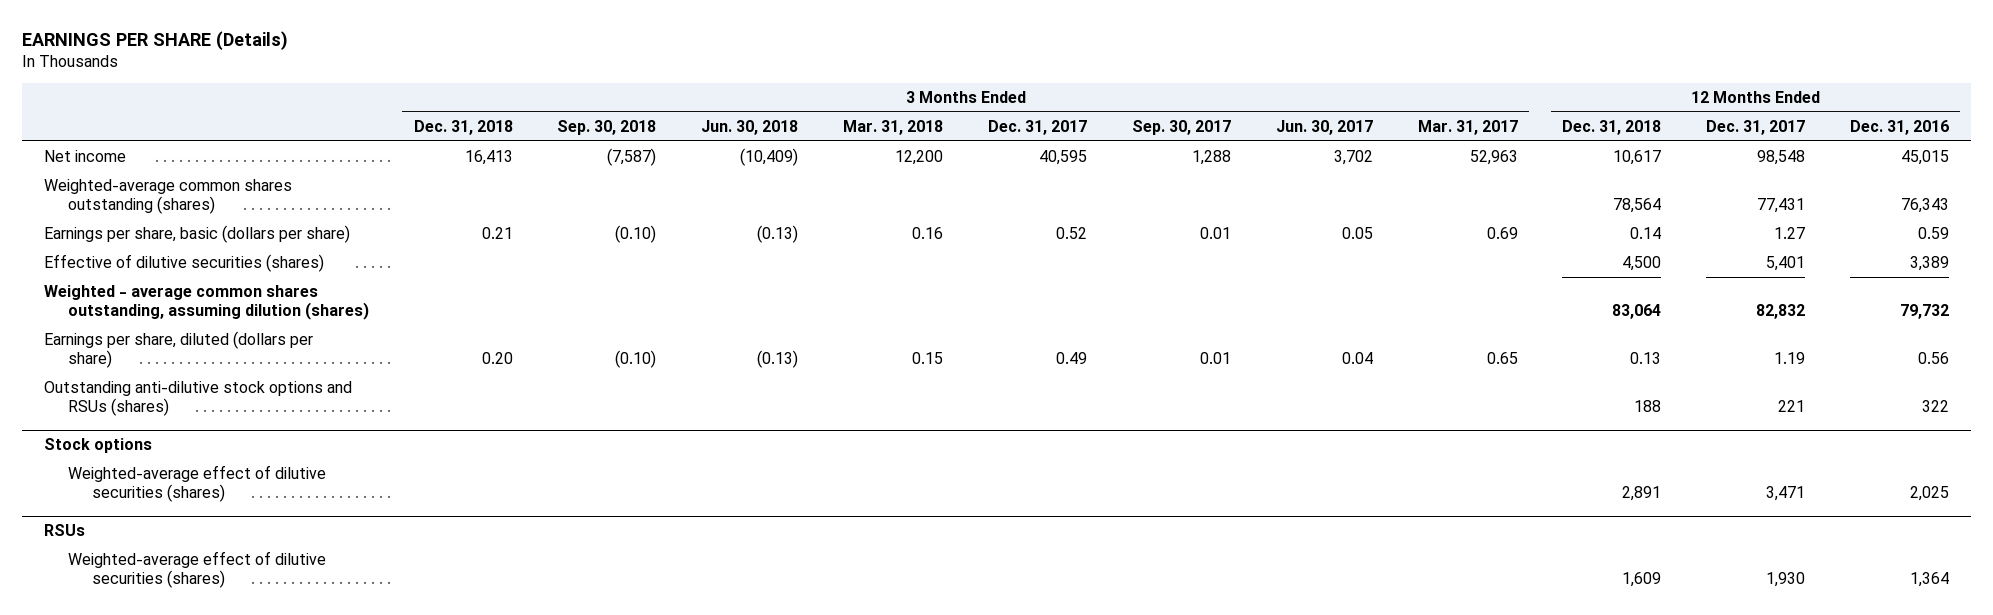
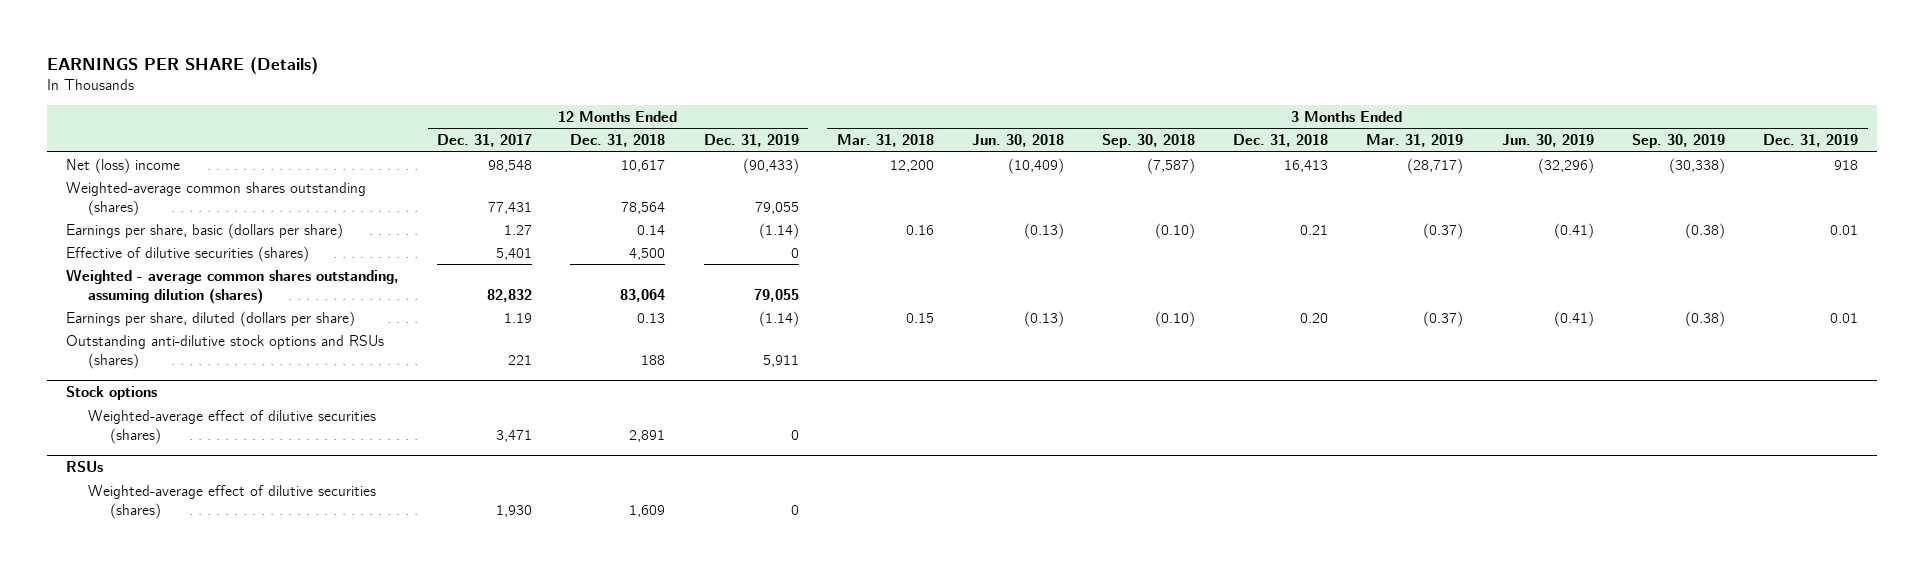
- | 3 Months Ended Dec. 31, 2018 | 3 Months Ended Sep. 30, 2018 | 3 Months Ended Jun. 30, 2018 | 3 Months Ended Mar. 31, 2018 | 3 Months Ended Dec. 31, 2017 | 3 Months Ended Sep. 30, 2017 | 3 Months Ended Jun. 30, 2017 | 3 Months Ended Mar. 31, 2017 | 12 Months Ended Dec. 31, 2018 | 12 Months Ended Dec. 31, 2017 | 12 Months Ended Dec. 31, 2016
+ | 12 Months Ended Dec. 31, 2017 | 12 Months Ended Dec. 31, 2018 | 12 Months Ended Dec. 31, 2019 | 3 Months Ended Mar. 31, 2018 | 3 Months Ended Jun. 30, 2018 | 3 Months Ended Sep. 30, 2018 | 3 Months Ended Dec. 31, 2018 | 3 Months Ended Mar. 31, 2019 | 3 Months Ended Jun. 30, 2019 | 3 Months Ended Sep. 30, 2019 | 3 Months Ended Dec. 31, 2019
- Net income | 16,413 | (7,587) | (10,409) | 12,200 | 40,595 | 1,288 | 3,702 | 52,963 | 10,617 | 98,548 | 45,015
+ Net (loss) income | 98,548 | 10,617 | (90,433) | 12,200 | (10,409) | (7,587) | 16,413 | (28,717) | (32,296) | (30,338) | 918

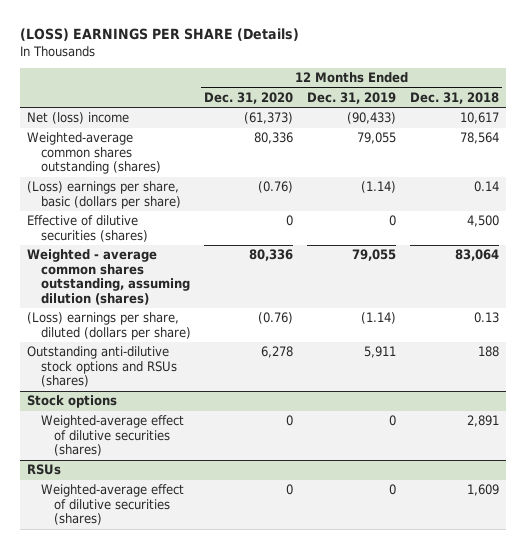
- EARNINGS PER SHARE (Details)
+ (LOSS) EARNINGS PER SHARE (Details)
- | 12 Months Ended Dec. 31, 2017 | 12 Months Ended Dec. 31, 2018 | 12 Months Ended Dec. 31, 2019 | 3 Months Ended Mar. 31, 2018 | 3 Months Ended Jun. 30, 2018 | 3 Months Ended Sep. 30, 2018 | 3 Months Ended Dec. 31, 2018 | 3 Months Ended Mar. 31, 2019 | 3 Months Ended Jun. 30, 2019 | 3 Months Ended Sep. 30, 2019 | 3 Months Ended Dec. 31, 2019
+ | 12 Months Ended Dec. 31, 2020 | 12 Months Ended Dec. 31, 2019 | 12 Months Ended Dec. 31, 2018
- Earnings per share, basic (dollars per share) | 1.27 | 0.14 | (1.14) | 0.16 | (0.13) | (0.10) | 0.21 | (0.37) | (0.41) | (0.38) | 0.01
+ (Loss) earnings per share, basic (dollars per share) | (0.76) | (1.14) | 0.14
- Earnings per share, diluted (dollars per share) | 1.19 | 0.13 | (1.14) | 0.15 | (0.13) | (0.10) | 0.20 | (0.37) | (0.41) | (0.38) | 0.01
+ (Loss) earnings per share, diluted (dollars per share) | (0.76) | (1.14) | 0.13

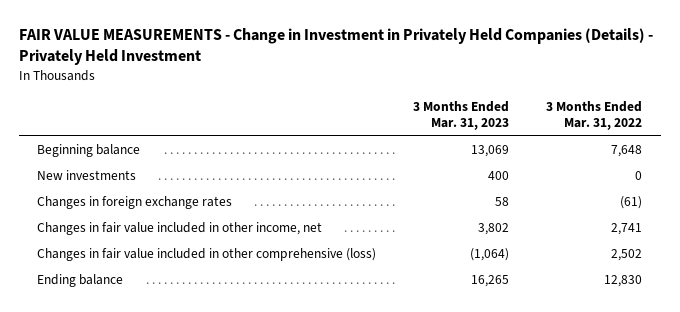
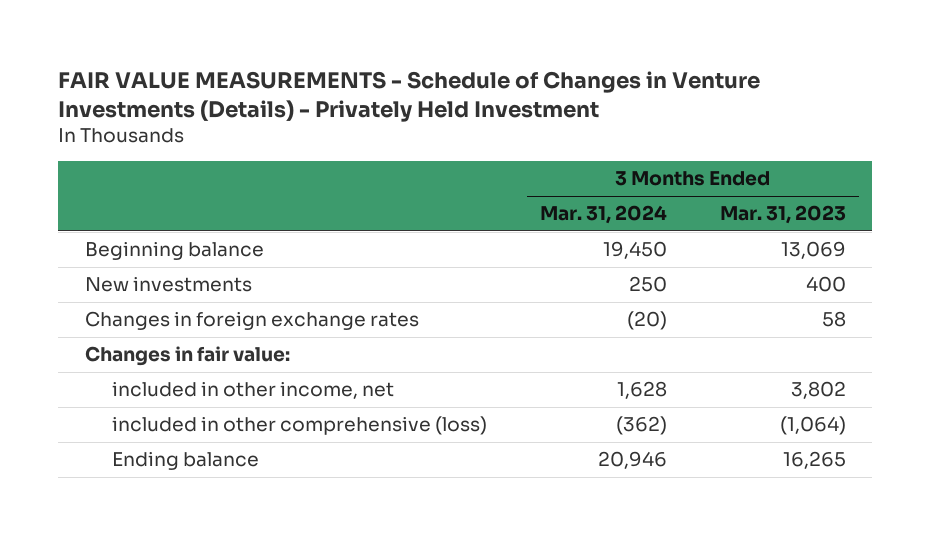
- FAIR VALUE MEASUREMENTS - Change in Investment in Privately Held Companies (Details) - Privately Held Investment
+ FAIR VALUE MEASUREMENTS - Schedule of Changes in Venture Investments (Details) - Privately Held Investment
- | 3 Months Ended Mar. 31, 2023 | 3 Months Ended Mar. 31, 2022
+ | 3 Months Ended Mar. 31, 2024 | 3 Months Ended Mar. 31, 2023
- Changes in fair value included in other income, net | 3,802 | 2,741
- Changes in fair value included in other comprehensive (loss) | (1,064) | 2,502
+ Changes in fair value:
+ included in other income, net | 1,628 | 3,802
+ included in other comprehensive (loss) | (362) | (1,064)

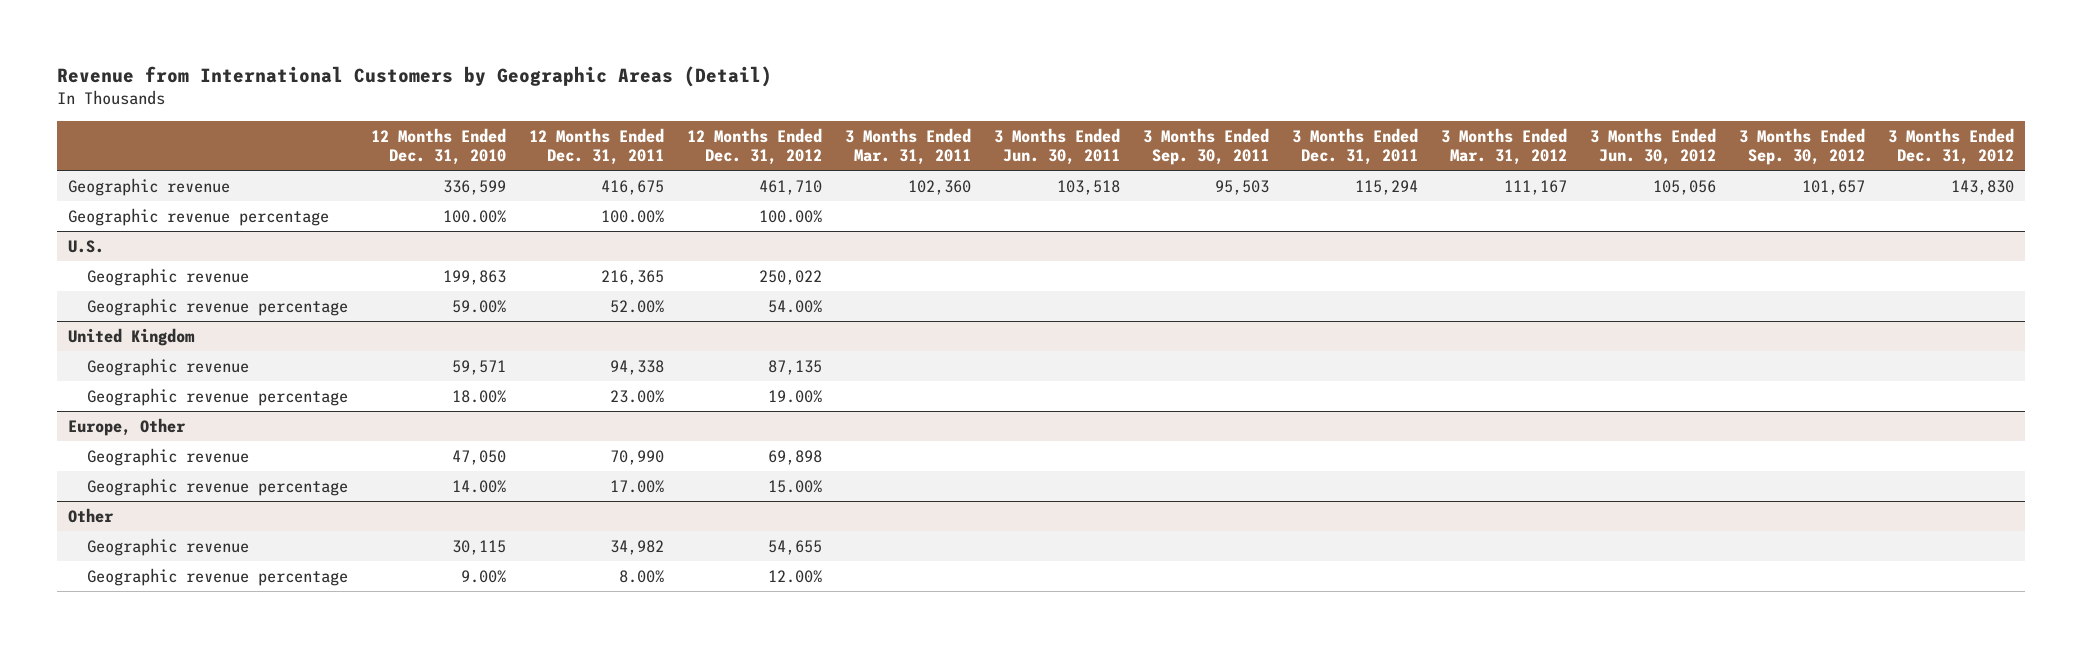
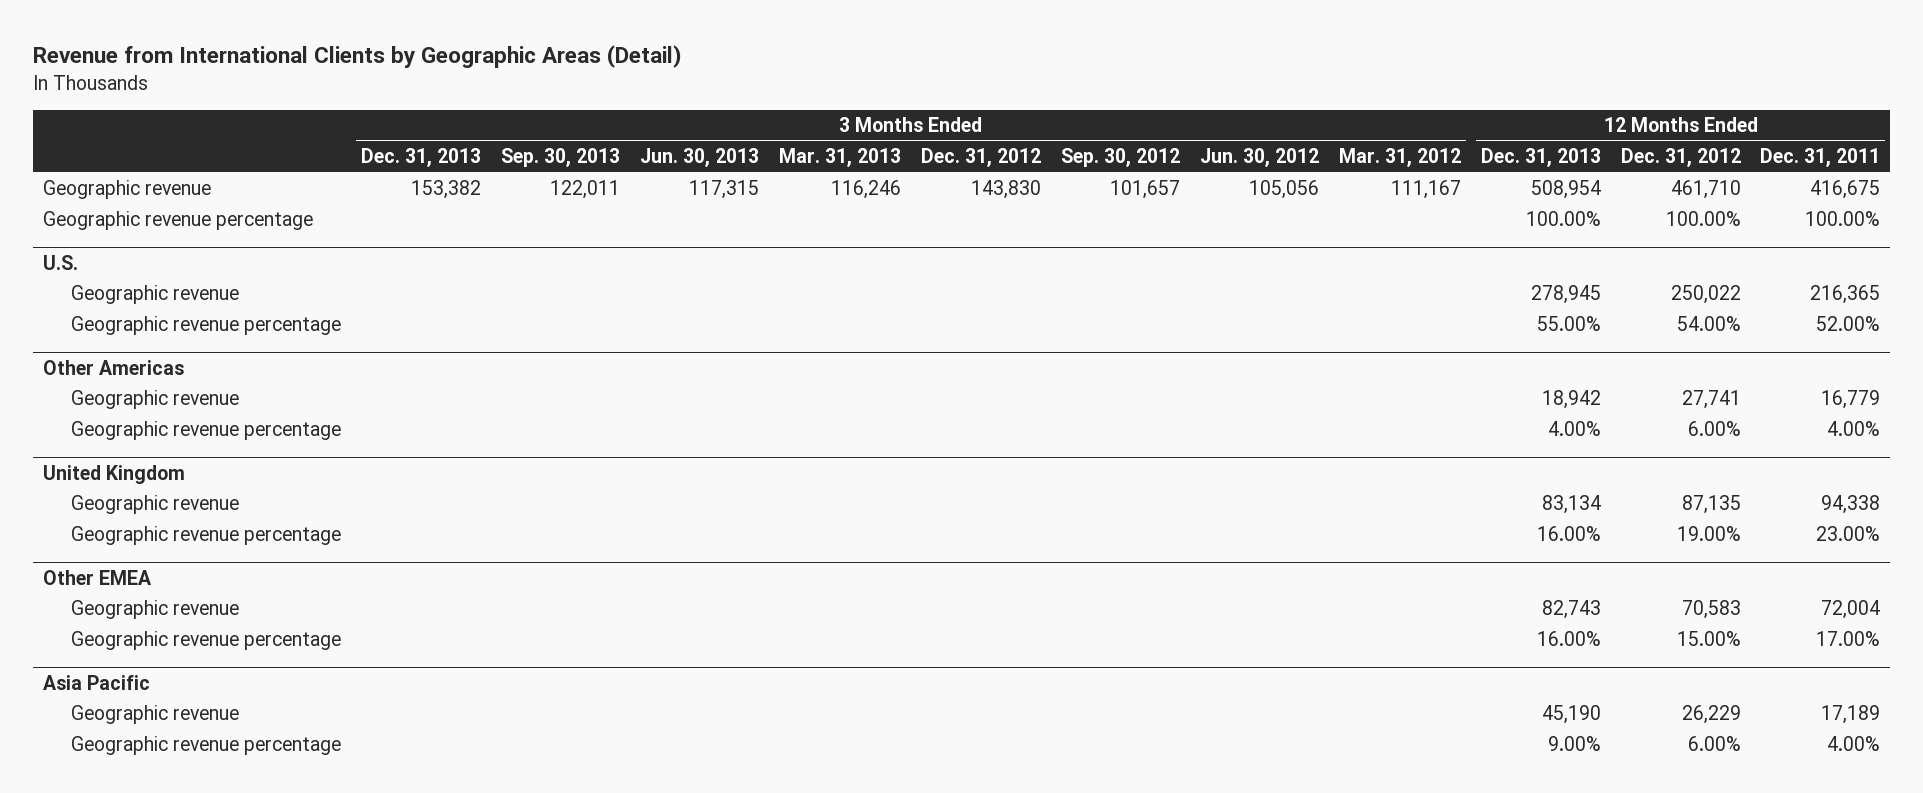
- Revenue from International Customers by Geographic Areas (Detail)
+ Revenue from International Clients by Geographic Areas (Detail)
- | 12 Months Ended Dec. 31, 2010 | 12 Months Ended Dec. 31, 2011 | 12 Months Ended Dec. 31, 2012 | 3 Months Ended Mar. 31, 2011 | 3 Months Ended Jun. 30, 2011 | 3 Months Ended Sep. 30, 2011 | 3 Months Ended Dec. 31, 2011 | 3 Months Ended Mar. 31, 2012 | 3 Months Ended Jun. 30, 2012 | 3 Months Ended Sep. 30, 2012 | 3 Months Ended Dec. 31, 2012
+ | 3 Months Ended Dec. 31, 2013 | 3 Months Ended Sep. 30, 2013 | 3 Months Ended Jun. 30, 2013 | 3 Months Ended Mar. 31, 2013 | 3 Months Ended Dec. 31, 2012 | 3 Months Ended Sep. 30, 2012 | 3 Months Ended Jun. 30, 2012 | 3 Months Ended Mar. 31, 2012 | 12 Months Ended Dec. 31, 2013 | 12 Months Ended Dec. 31, 2012 | 12 Months Ended Dec. 31, 2011
+ Other Americas
+ Geographic revenue | | | | | | | | | 18,942 | 27,741 | 16,779
+ Geographic revenue percentage | | | | | | | | | 4.00% | 6.00% | 4.00%
- Europe, Other
- Geographic revenue | 47,050 | 70,990 | 69,898 | | | | | | | |
+ Other EMEA
+ Geographic revenue | | | | | | | | | 82,743 | 70,583 | 72,004
- Other
- Geographic revenue | 30,115 | 34,982 | 54,655 | | | | | | | |
- Geographic revenue percentage | 9.00% | 8.00% | 12.00% | | | | | | | |
+ Asia Pacific
+ Geographic revenue | | | | | | | | | 45,190 | 26,229 | 17,189
+ Geographic revenue percentage | | | | | | | | | 9.00% | 6.00% | 4.00%

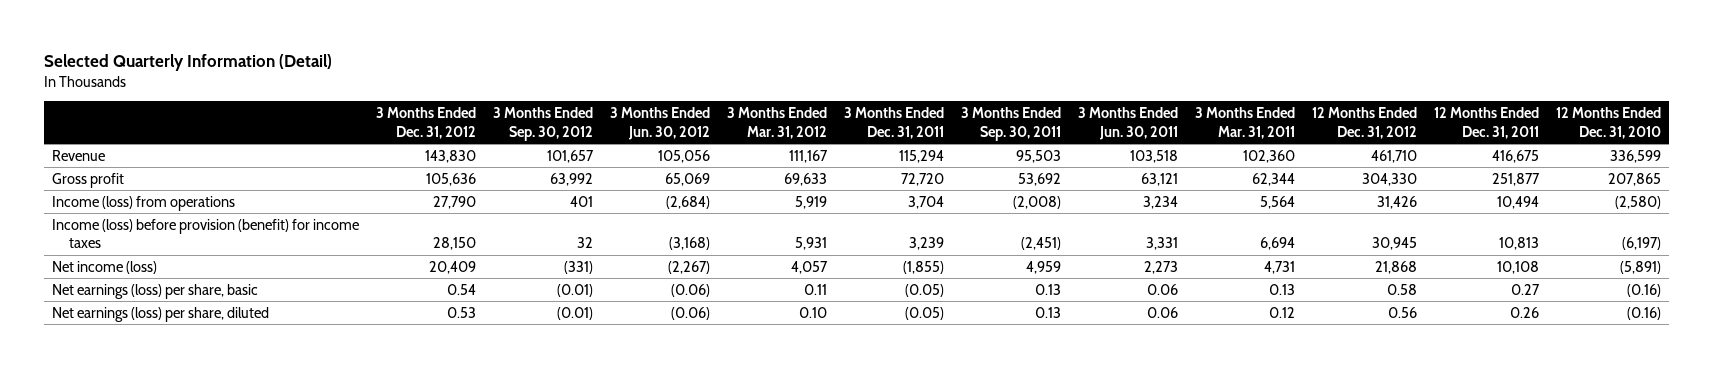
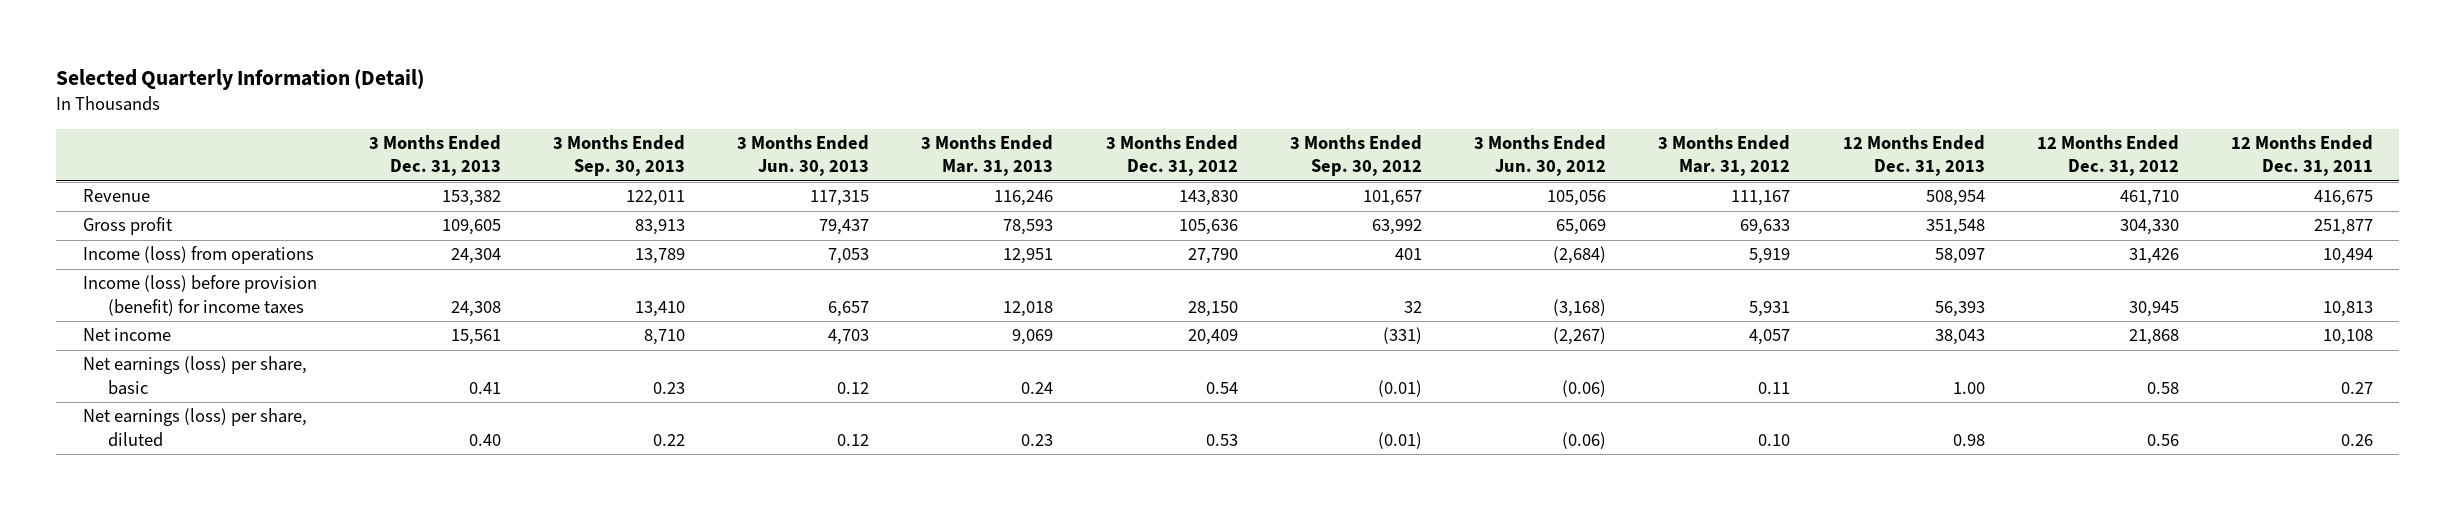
- | 3 Months Ended Dec. 31, 2012 | 3 Months Ended Sep. 30, 2012 | 3 Months Ended Jun. 30, 2012 | 3 Months Ended Mar. 31, 2012 | 3 Months Ended Dec. 31, 2011 | 3 Months Ended Sep. 30, 2011 | 3 Months Ended Jun. 30, 2011 | 3 Months Ended Mar. 31, 2011 | 12 Months Ended Dec. 31, 2012 | 12 Months Ended Dec. 31, 2011 | 12 Months Ended Dec. 31, 2010
+ | 3 Months Ended Dec. 31, 2013 | 3 Months Ended Sep. 30, 2013 | 3 Months Ended Jun. 30, 2013 | 3 Months Ended Mar. 31, 2013 | 3 Months Ended Dec. 31, 2012 | 3 Months Ended Sep. 30, 2012 | 3 Months Ended Jun. 30, 2012 | 3 Months Ended Mar. 31, 2012 | 12 Months Ended Dec. 31, 2013 | 12 Months Ended Dec. 31, 2012 | 12 Months Ended Dec. 31, 2011
- Net income (loss) | 20,409 | (331) | (2,267) | 4,057 | (1,855) | 4,959 | 2,273 | 4,731 | 21,868 | 10,108 | (5,891)
+ Net income | 15,561 | 8,710 | 4,703 | 9,069 | 20,409 | (331) | (2,267) | 4,057 | 38,043 | 21,868 | 10,108

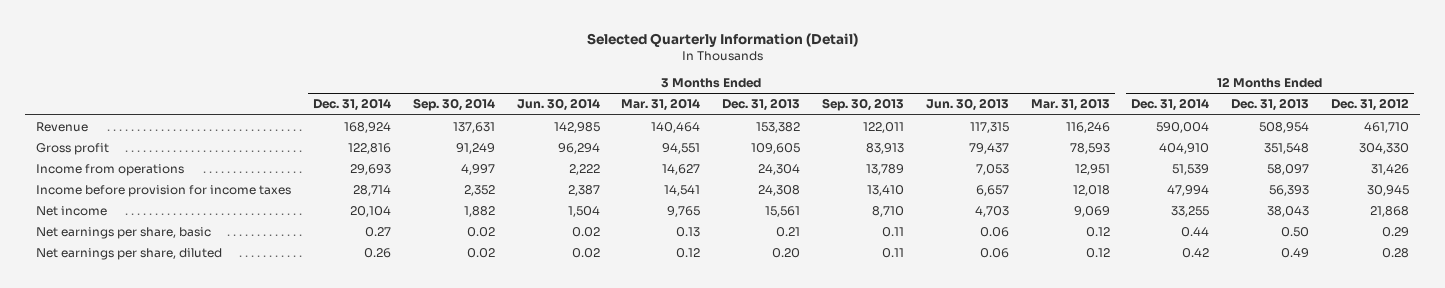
- | 3 Months Ended Dec. 31, 2013 | 3 Months Ended Sep. 30, 2013 | 3 Months Ended Jun. 30, 2013 | 3 Months Ended Mar. 31, 2013 | 3 Months Ended Dec. 31, 2012 | 3 Months Ended Sep. 30, 2012 | 3 Months Ended Jun. 30, 2012 | 3 Months Ended Mar. 31, 2012 | 12 Months Ended Dec. 31, 2013 | 12 Months Ended Dec. 31, 2012 | 12 Months Ended Dec. 31, 2011
+ | 3 Months Ended Dec. 31, 2014 | 3 Months Ended Sep. 30, 2014 | 3 Months Ended Jun. 30, 2014 | 3 Months Ended Mar. 31, 2014 | 3 Months Ended Dec. 31, 2013 | 3 Months Ended Sep. 30, 2013 | 3 Months Ended Jun. 30, 2013 | 3 Months Ended Mar. 31, 2013 | 12 Months Ended Dec. 31, 2014 | 12 Months Ended Dec. 31, 2013 | 12 Months Ended Dec. 31, 2012
- Income (loss) from operations | 24,304 | 13,789 | 7,053 | 12,951 | 27,790 | 401 | (2,684) | 5,919 | 58,097 | 31,426 | 10,494
- Income (loss) before provision (benefit) for income taxes | 24,308 | 13,410 | 6,657 | 12,018 | 28,150 | 32 | (3,168) | 5,931 | 56,393 | 30,945 | 10,813
+ Income from operations | 29,693 | 4,997 | 2,222 | 14,627 | 24,304 | 13,789 | 7,053 | 12,951 | 51,539 | 58,097 | 31,426
+ Income before provision for income taxes | 28,714 | 2,352 | 2,387 | 14,541 | 24,308 | 13,410 | 6,657 | 12,018 | 47,994 | 56,393 | 30,945
- Net earnings (loss) per share, basic | 0.41 | 0.23 | 0.12 | 0.24 | 0.54 | (0.01) | (0.06) | 0.11 | 1.00 | 0.58 | 0.27
- Net earnings (loss) per share, diluted | 0.40 | 0.22 | 0.12 | 0.23 | 0.53 | (0.01) | (0.06) | 0.10 | 0.98 | 0.56 | 0.26
+ Net earnings per share, basic | 0.27 | 0.02 | 0.02 | 0.13 | 0.21 | 0.11 | 0.06 | 0.12 | 0.44 | 0.50 | 0.29
+ Net earnings per share, diluted | 0.26 | 0.02 | 0.02 | 0.12 | 0.20 | 0.11 | 0.06 | 0.12 | 0.42 | 0.49 | 0.28

